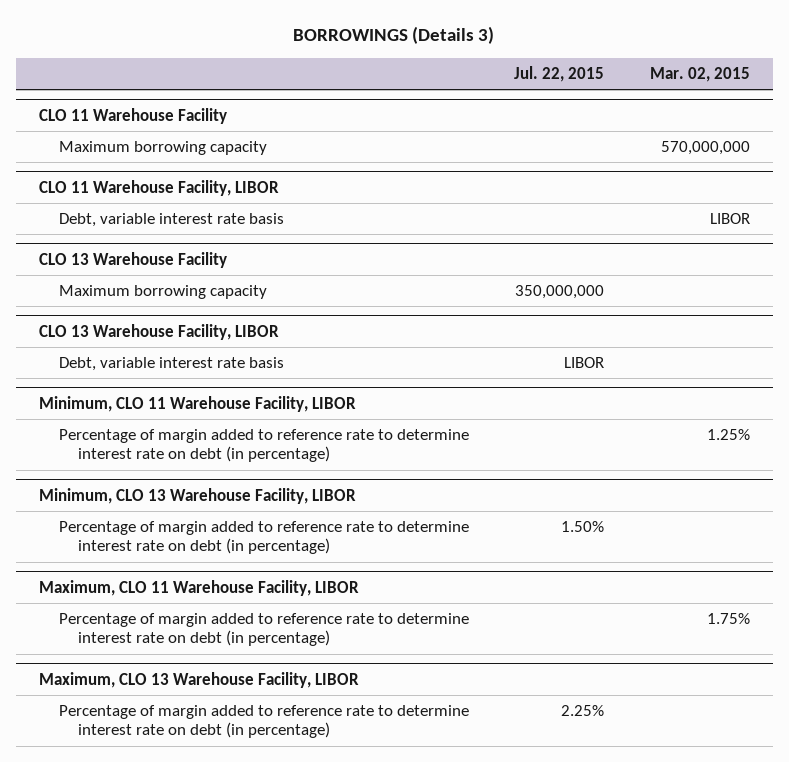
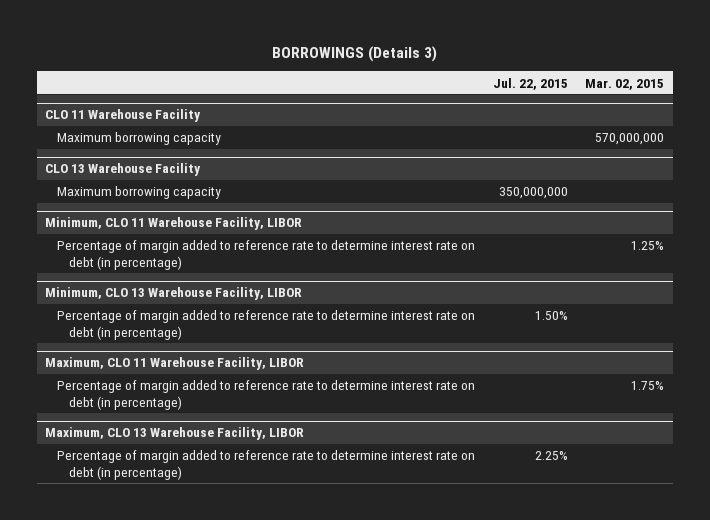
- CLO 11 Warehouse Facility, LIBOR
- Debt, variable interest rate basis | | LIBOR
- CLO 13 Warehouse Facility, LIBOR
- Debt, variable interest rate basis | LIBOR |

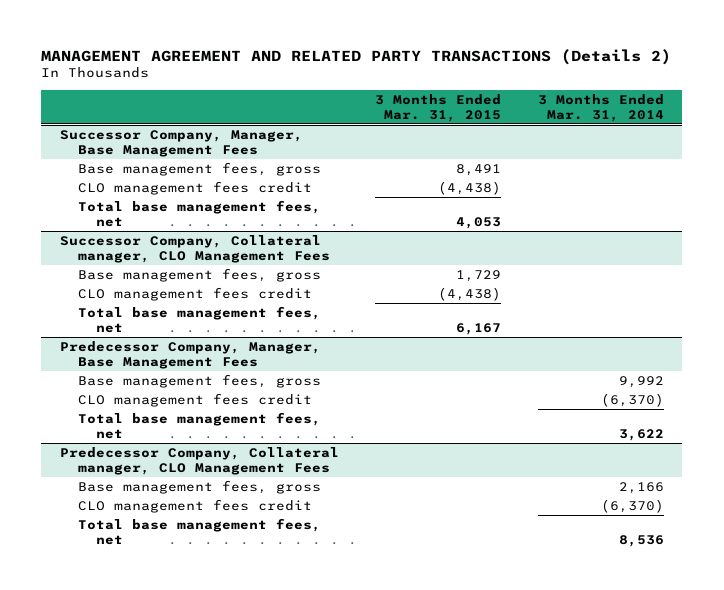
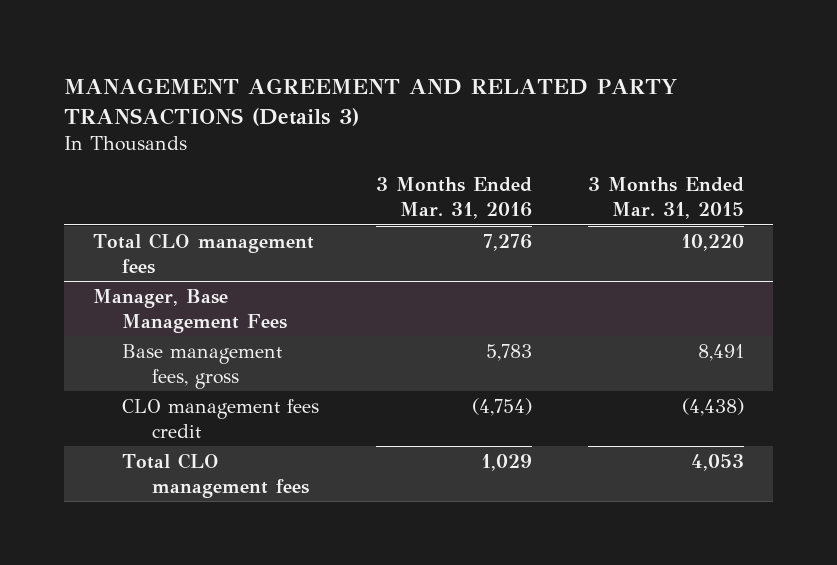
- MANAGEMENT AGREEMENT AND RELATED PARTY TRANSACTIONS (Details 2)
+ MANAGEMENT AGREEMENT AND RELATED PARTY TRANSACTIONS (Details 3)
- | 3 Months Ended Mar. 31, 2015 | 3 Months Ended Mar. 31, 2014
+ | 3 Months Ended Mar. 31, 2016 | 3 Months Ended Mar. 31, 2015
- Successor Company, Manager, Base Management Fees
+ Total CLO management fees | 7,276 | 10,220
+ Manager, Base Management Fees
- Total base management fees, net | 4,053 |
- Successor Company, Collateral manager, CLO Management Fees
- Base management fees, gross | 1,729 |
- CLO management fees credit | (4,438) |
- Total base management fees, net | 6,167 |
- Predecessor Company, Manager, Base Management Fees
- Base management fees, gross | | 9,992
- CLO management fees credit | | (6,370)
- Total base management fees, net | | 3,622
- Predecessor Company, Collateral manager, CLO Management Fees
- Base management fees, gross | | 2,166
- CLO management fees credit | | (6,370)
- Total base management fees, net | | 8,536
+ Total CLO management fees | 1,029 | 4,053

